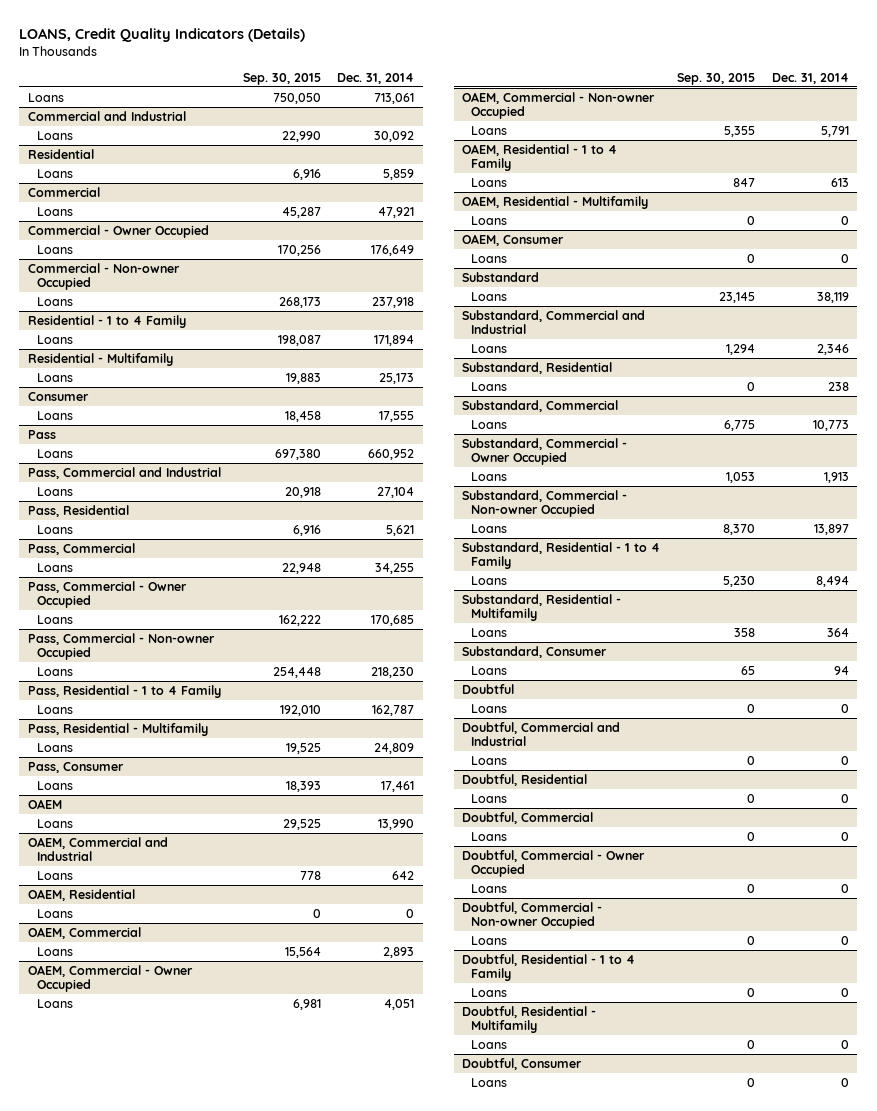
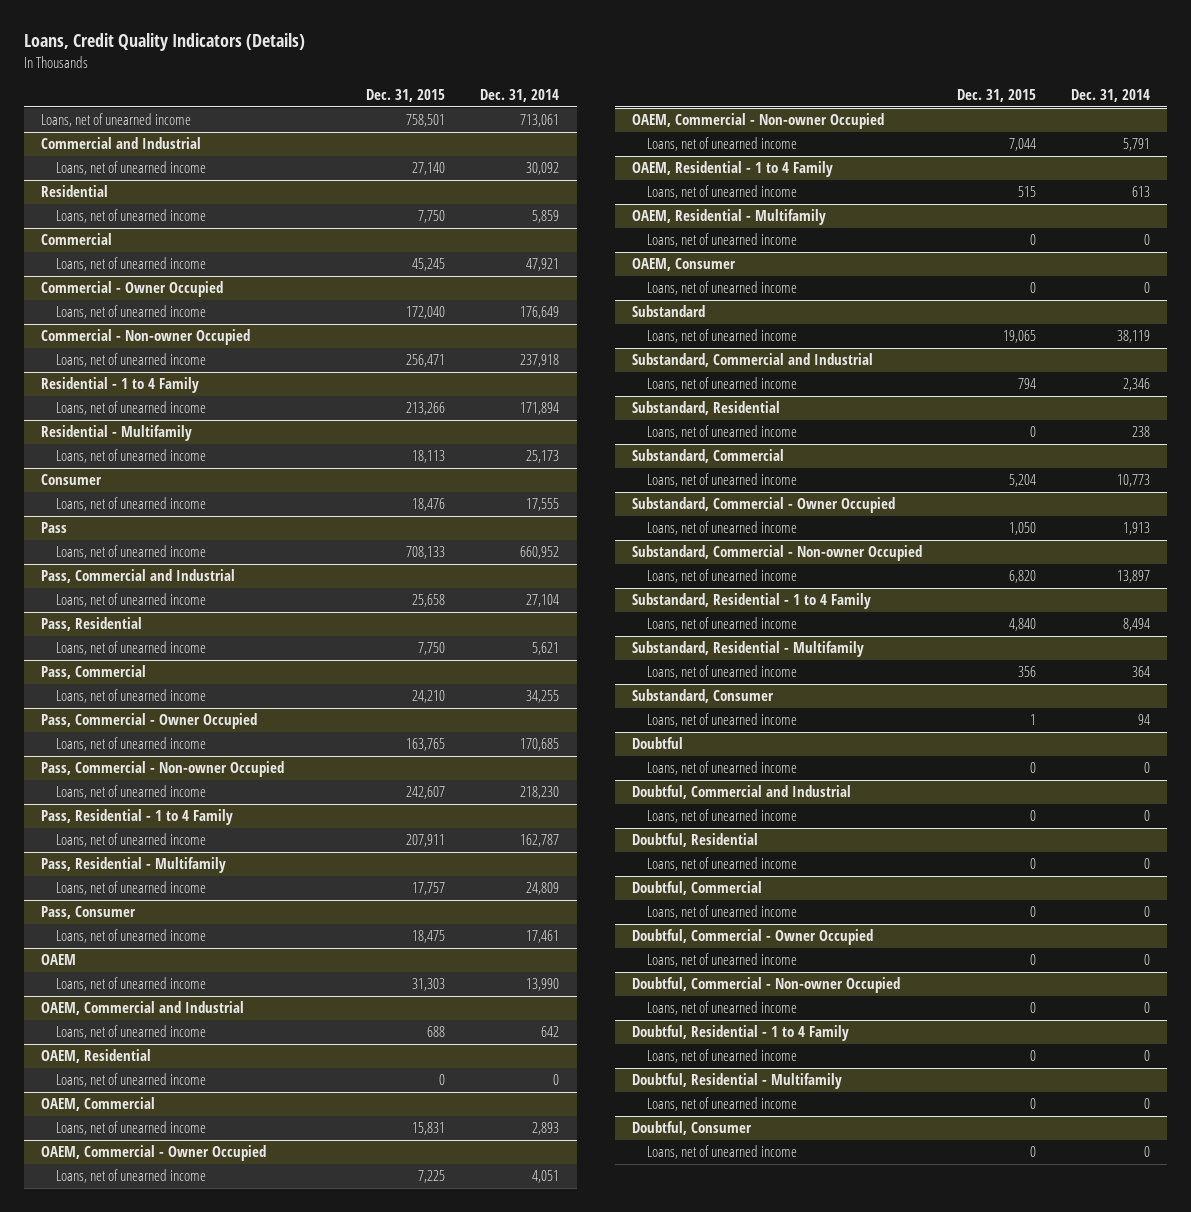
- LOANS, Credit Quality Indicators (Details)
+ Loans, Credit Quality Indicators (Details)
- | Sep. 30, 2015 | Dec. 31, 2014
+ | Dec. 31, 2015 | Dec. 31, 2014
- Loans | 750,050 | 713,061
+ Loans, net of unearned income | 758,501 | 713,061
@ Commercial and Industrial
- Loans | 22,990 | 30,092
+ Loans, net of unearned income | 27,140 | 30,092
@ Residential
- Loans | 6,916 | 5,859
+ Loans, net of unearned income | 7,750 | 5,859
@ Commercial
- Loans | 45,287 | 47,921
+ Loans, net of unearned income | 45,245 | 47,921
@ Commercial - Owner Occupied
- Loans | 170,256 | 176,649
+ Loans, net of unearned income | 172,040 | 176,649
@ Commercial - Non-owner Occupied
- Loans | 268,173 | 237,918
+ Loans, net of unearned income | 256,471 | 237,918
@ Residential - 1 to 4 Family
- Loans | 198,087 | 171,894
+ Loans, net of unearned income | 213,266 | 171,894
@ Residential - Multifamily
- Loans | 19,883 | 25,173
+ Loans, net of unearned income | 18,113 | 25,173
@ Consumer
- Loans | 18,458 | 17,555
+ Loans, net of unearned income | 18,476 | 17,555
@ Pass
- Loans | 697,380 | 660,952
+ Loans, net of unearned income | 708,133 | 660,952
@ Pass, Commercial and Industrial
- Loans | 20,918 | 27,104
+ Loans, net of unearned income | 25,658 | 27,104
@ Pass, Residential
- Loans | 6,916 | 5,621
+ Loans, net of unearned income | 7,750 | 5,621
@ Pass, Commercial
- Loans | 22,948 | 34,255
+ Loans, net of unearned income | 24,210 | 34,255
@ Pass, Commercial - Owner Occupied
- Loans | 162,222 | 170,685
+ Loans, net of unearned income | 163,765 | 170,685
@ Pass, Commercial - Non-owner Occupied
- Loans | 254,448 | 218,230
+ Loans, net of unearned income | 242,607 | 218,230
@ Pass, Residential - 1 to 4 Family
- Loans | 192,010 | 162,787
+ Loans, net of unearned income | 207,911 | 162,787
@ Pass, Residential - Multifamily
- Loans | 19,525 | 24,809
+ Loans, net of unearned income | 17,757 | 24,809
@ Pass, Consumer
- Loans | 18,393 | 17,461
+ Loans, net of unearned income | 18,475 | 17,461
@ OAEM
- Loans | 29,525 | 13,990
+ Loans, net of unearned income | 31,303 | 13,990
@ OAEM, Commercial and Industrial
- Loans | 778 | 642
+ Loans, net of unearned income | 688 | 642
@ OAEM, Residential
- Loans | 0 | 0
+ Loans, net of unearned income | 0 | 0
@ OAEM, Commercial
- Loans | 15,564 | 2,893
+ Loans, net of unearned income | 15,831 | 2,893
@ OAEM, Commercial - Owner Occupied
- Loans | 6,981 | 4,051
+ Loans, net of unearned income | 7,225 | 4,051
@ OAEM, Commercial - Non-owner Occupied
- Loans | 5,355 | 5,791
+ Loans, net of unearned income | 7,044 | 5,791
@ OAEM, Residential - 1 to 4 Family
- Loans | 847 | 613
+ Loans, net of unearned income | 515 | 613
@ OAEM, Residential - Multifamily
- Loans | 0 | 0
+ Loans, net of unearned income | 0 | 0
@ OAEM, Consumer
- Loans | 0 | 0
+ Loans, net of unearned income | 0 | 0
@ Substandard
- Loans | 23,145 | 38,119
+ Loans, net of unearned income | 19,065 | 38,119
@ Substandard, Commercial and Industrial
- Loans | 1,294 | 2,346
+ Loans, net of unearned income | 794 | 2,346
@ Substandard, Residential
- Loans | 0 | 238
+ Loans, net of unearned income | 0 | 238
@ Substandard, Commercial
- Loans | 6,775 | 10,773
+ Loans, net of unearned income | 5,204 | 10,773
@ Substandard, Commercial - Owner Occupied
- Loans | 1,053 | 1,913
+ Loans, net of unearned income | 1,050 | 1,913
@ Substandard, Commercial - Non-owner Occupied
- Loans | 8,370 | 13,897
+ Loans, net of unearned income | 6,820 | 13,897
@ Substandard, Residential - 1 to 4 Family
- Loans | 5,230 | 8,494
+ Loans, net of unearned income | 4,840 | 8,494
@ Substandard, Residential - Multifamily
- Loans | 358 | 364
+ Loans, net of unearned income | 356 | 364
@ Substandard, Consumer
- Loans | 65 | 94
+ Loans, net of unearned income | 1 | 94
@ Doubtful
- Loans | 0 | 0
+ Loans, net of unearned income | 0 | 0
@ Doubtful, Commercial and Industrial
- Loans | 0 | 0
+ Loans, net of unearned income | 0 | 0
@ Doubtful, Residential
- Loans | 0 | 0
+ Loans, net of unearned income | 0 | 0
@ Doubtful, Commercial
- Loans | 0 | 0
+ Loans, net of unearned income | 0 | 0
@ Doubtful, Commercial - Owner Occupied
- Loans | 0 | 0
+ Loans, net of unearned income | 0 | 0
@ Doubtful, Commercial - Non-owner Occupied
- Loans | 0 | 0
+ Loans, net of unearned income | 0 | 0
@ Doubtful, Residential - 1 to 4 Family
- Loans | 0 | 0
+ Loans, net of unearned income | 0 | 0
@ Doubtful, Residential - Multifamily
- Loans | 0 | 0
+ Loans, net of unearned income | 0 | 0
@ Doubtful, Consumer
- Loans | 0 | 0
+ Loans, net of unearned income | 0 | 0

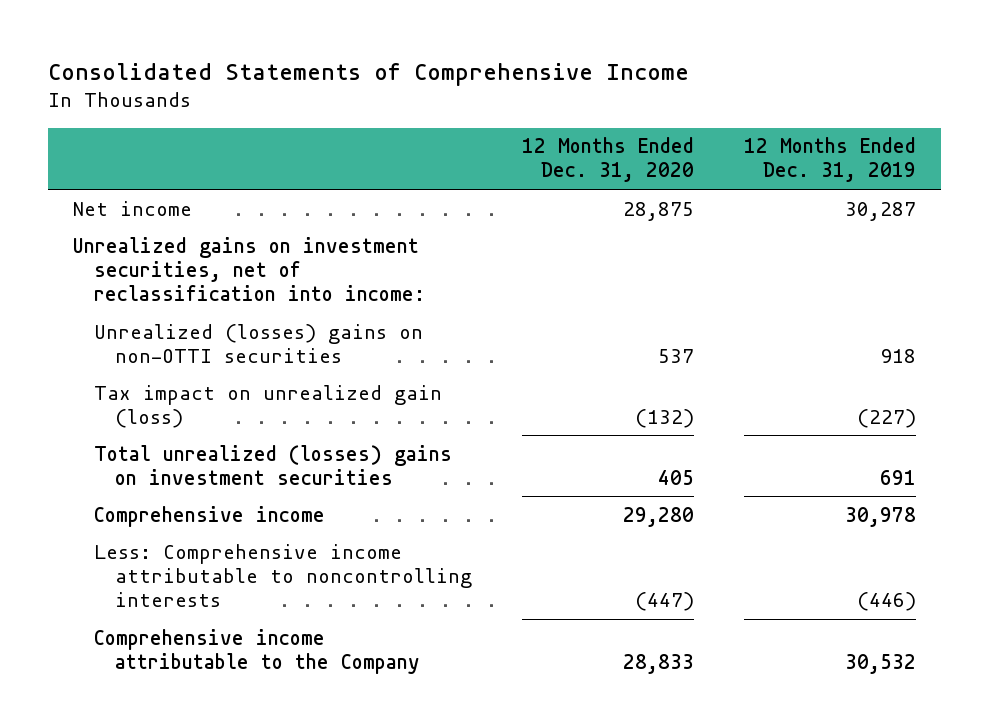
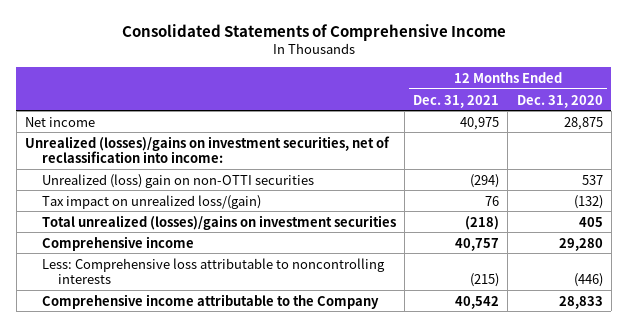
- | 12 Months Ended Dec. 31, 2020 | 12 Months Ended Dec. 31, 2019
+ | 12 Months Ended Dec. 31, 2021 | 12 Months Ended Dec. 31, 2020
- Unrealized gains on investment securities, net of reclassification into income:
- Unrealized (losses) gains on non-OTTI securities | 537 | 918
- Tax impact on unrealized gain (loss) | (132) | (227)
- Total unrealized (losses) gains on investment securities | 405 | 691
+ Unrealized (losses)/gains on investment securities, net of reclassification into income:
+ Unrealized (loss) gain on non-OTTI securities | (294) | 537
+ Tax impact on unrealized loss/(gain) | 76 | (132)
+ Total unrealized (losses)/gains on investment securities | (218) | 405
- Less: Comprehensive income attributable to noncontrolling interests | (447) | (446)
+ Less: Comprehensive loss attributable to noncontrolling interests | (215) | (446)

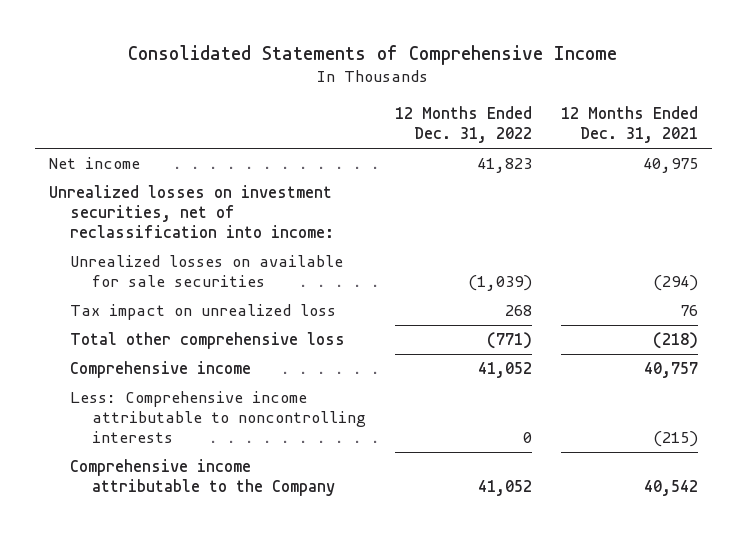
- | 12 Months Ended Dec. 31, 2021 | 12 Months Ended Dec. 31, 2020
+ | 12 Months Ended Dec. 31, 2022 | 12 Months Ended Dec. 31, 2021
- Unrealized (losses)/gains on investment securities, net of reclassification into income:
- Unrealized (loss) gain on non-OTTI securities | (294) | 537
- Tax impact on unrealized loss/(gain) | 76 | (132)
- Total unrealized (losses)/gains on investment securities | (218) | 405
+ Unrealized losses on investment securities, net of reclassification into income:
+ Unrealized losses on available for sale securities | (1,039) | (294)
+ Tax impact on unrealized loss | 268 | 76
+ Total other comprehensive loss | (771) | (218)
- Less: Comprehensive loss attributable to noncontrolling interests | (215) | (446)
+ Less: Comprehensive income attributable to noncontrolling interests | 0 | (215)

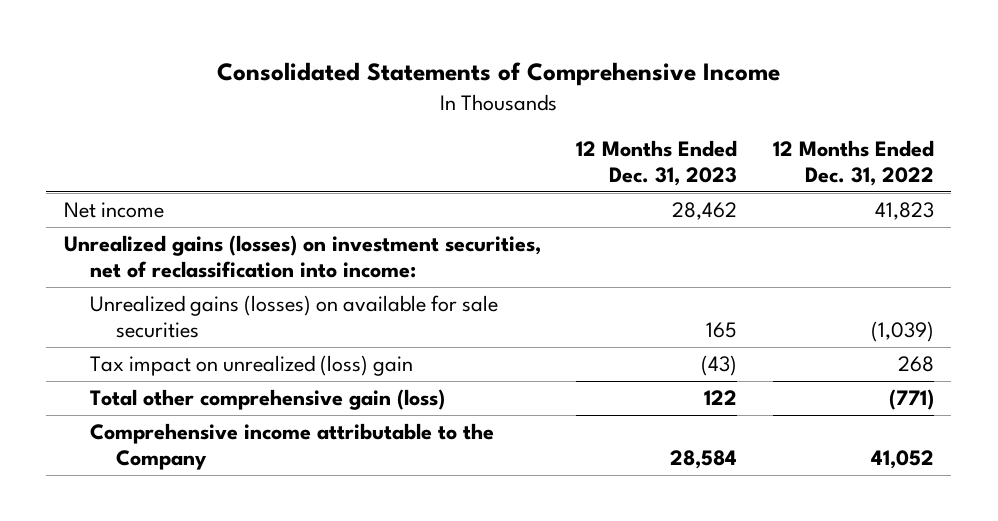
- | 12 Months Ended Dec. 31, 2022 | 12 Months Ended Dec. 31, 2021
+ | 12 Months Ended Dec. 31, 2023 | 12 Months Ended Dec. 31, 2022
- Unrealized losses on investment securities, net of reclassification into income:
- Unrealized losses on available for sale securities | (1,039) | (294)
- Tax impact on unrealized loss | 268 | 76
- Total other comprehensive loss | (771) | (218)
- Comprehensive income | 41,052 | 40,757
- Less: Comprehensive income attributable to noncontrolling interests | 0 | (215)
+ Unrealized gains (losses) on investment securities, net of reclassification into income:
+ Unrealized gains (losses) on available for sale securities | 165 | (1,039)
+ Tax impact on unrealized (loss) gain | (43) | 268
+ Total other comprehensive gain (loss) | 122 | (771)

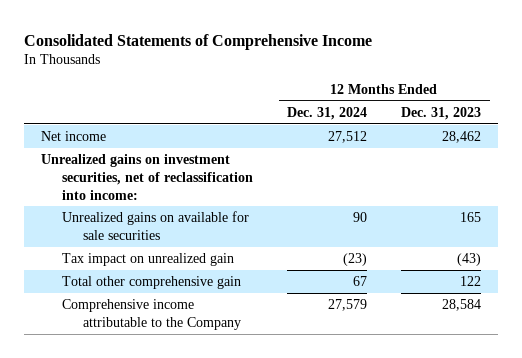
- | 12 Months Ended Dec. 31, 2023 | 12 Months Ended Dec. 31, 2022
+ | 12 Months Ended Dec. 31, 2024 | 12 Months Ended Dec. 31, 2023
- Unrealized gains (losses) on investment securities, net of reclassification into income:
- Unrealized gains (losses) on available for sale securities | 165 | (1,039)
- Tax impact on unrealized (loss) gain | (43) | 268
- Total other comprehensive gain (loss) | 122 | (771)
+ Unrealized gains on investment securities, net of reclassification into income:
+ Unrealized gains on available for sale securities | 90 | 165
+ Tax impact on unrealized gain | (23) | (43)
+ Total other comprehensive gain | 67 | 122

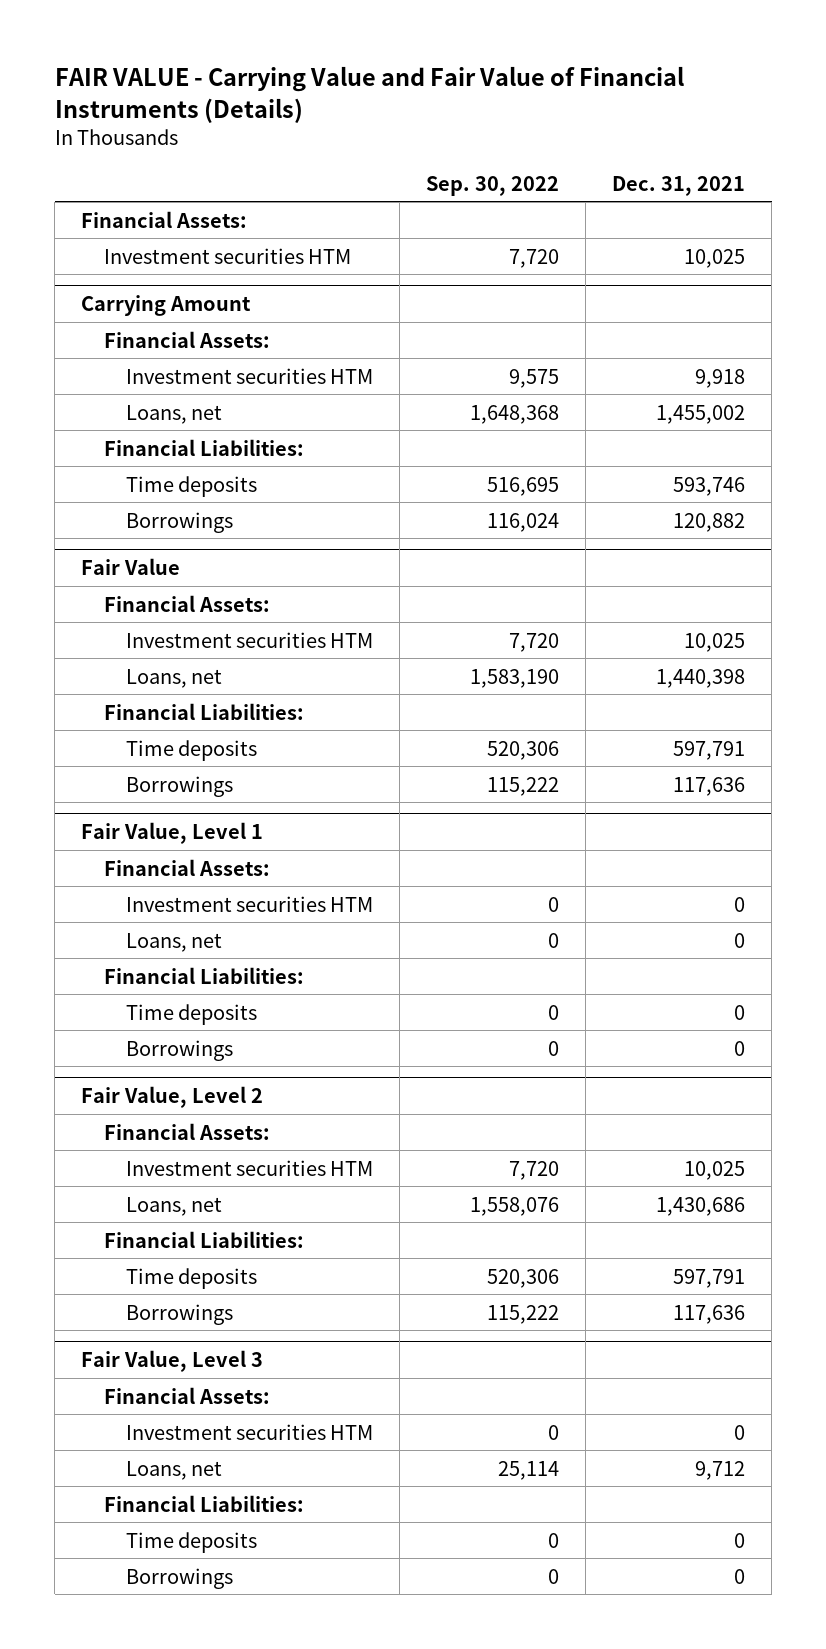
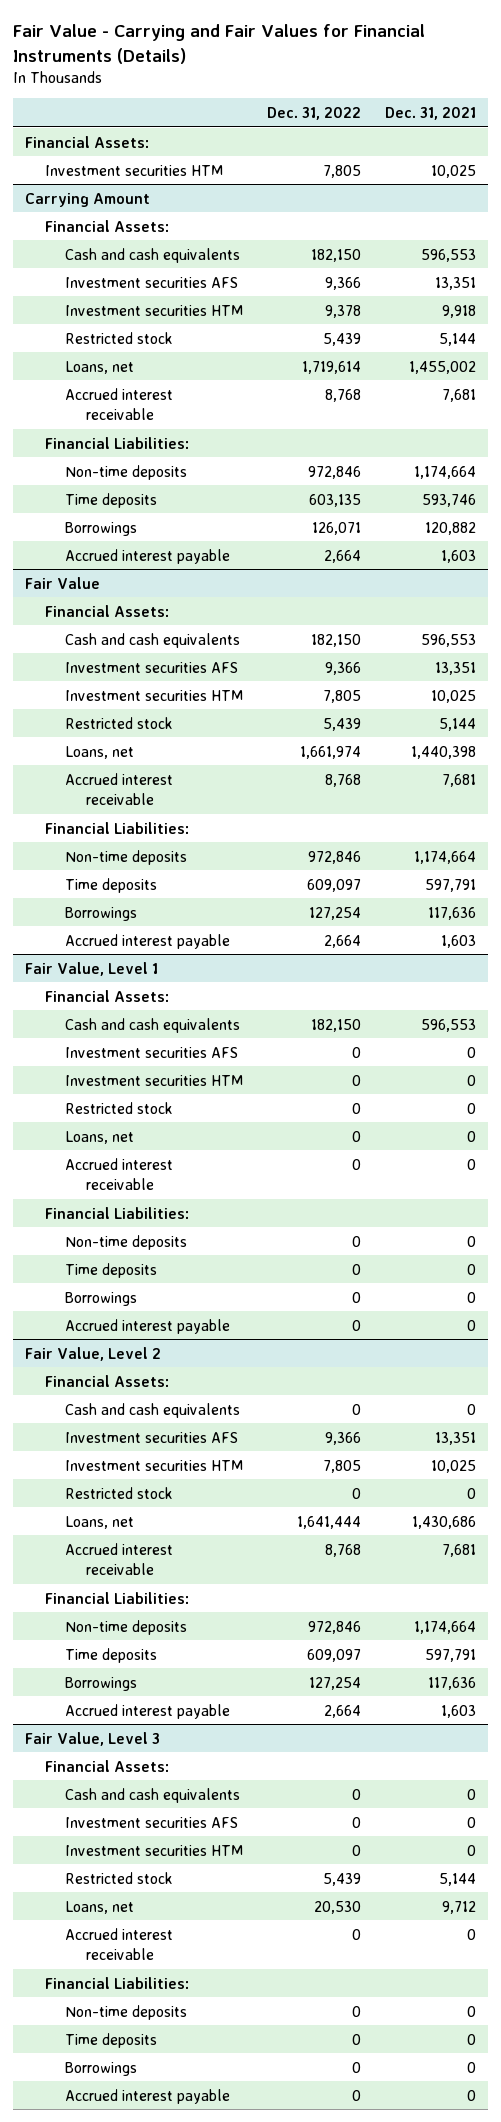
- FAIR VALUE - Carrying Value and Fair Value of Financial Instruments (Details)
+ Fair Value - Carrying and Fair Values for Financial Instruments (Details)
- | Sep. 30, 2022 | Dec. 31, 2021
+ | Dec. 31, 2022 | Dec. 31, 2021
@ Carrying Amount
+ Cash and cash equivalents | 182,150 | 596,553
+ Investment securities AFS | 9,366 | 13,351
+ Restricted stock | 5,439 | 5,144
+ Accrued interest receivable | 8,768 | 7,681
+ Non-time deposits | 972,846 | 1,174,664
+ Accrued interest payable | 2,664 | 1,603
@ Fair Value
+ Cash and cash equivalents | 182,150 | 596,553
+ Investment securities AFS | 9,366 | 13,351
+ Restricted stock | 5,439 | 5,144
+ Accrued interest receivable | 8,768 | 7,681
+ Non-time deposits | 972,846 | 1,174,664
+ Accrued interest payable | 2,664 | 1,603
@ Fair Value, Level 1
+ Cash and cash equivalents | 182,150 | 596,553
+ Investment securities AFS | 0 | 0
+ Restricted stock | 0 | 0
+ Accrued interest receivable | 0 | 0
+ Non-time deposits | 0 | 0
+ Accrued interest payable | 0 | 0
@ Fair Value, Level 2
+ Cash and cash equivalents | 0 | 0
+ Investment securities AFS | 9,366 | 13,351
+ Restricted stock | 0 | 0
+ Accrued interest receivable | 8,768 | 7,681
+ Non-time deposits | 972,846 | 1,174,664
+ Accrued interest payable | 2,664 | 1,603
@ Fair Value, Level 3
+ Cash and cash equivalents | 0 | 0
+ Investment securities AFS | 0 | 0
+ Restricted stock | 5,439 | 5,144
+ Accrued interest receivable | 0 | 0
+ Non-time deposits | 0 | 0
+ Accrued interest payable | 0 | 0

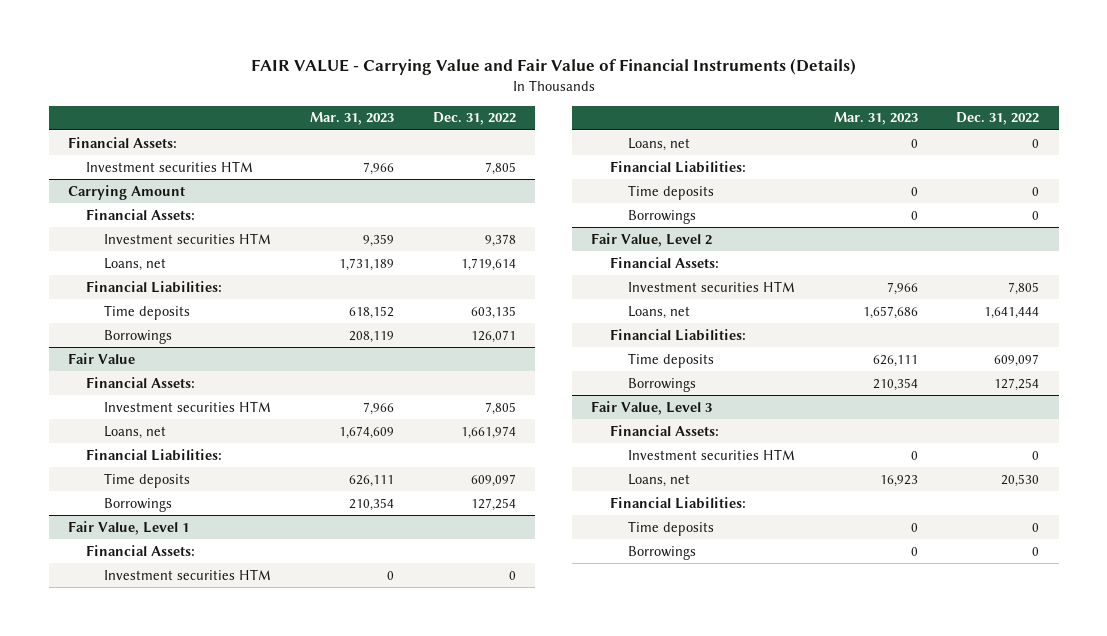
- Fair Value - Carrying and Fair Values for Financial Instruments (Details)
+ FAIR VALUE - Carrying Value and Fair Value of Financial Instruments (Details)
- | Dec. 31, 2022 | Dec. 31, 2021
+ | Mar. 31, 2023 | Dec. 31, 2022
@ Carrying Amount
- Cash and cash equivalents | 182,150 | 596,553
- Investment securities AFS | 9,366 | 13,351
- Restricted stock | 5,439 | 5,144
- Accrued interest receivable | 8,768 | 7,681
- Non-time deposits | 972,846 | 1,174,664
- Accrued interest payable | 2,664 | 1,603
@ Fair Value
- Cash and cash equivalents | 182,150 | 596,553
- Investment securities AFS | 9,366 | 13,351
- Restricted stock | 5,439 | 5,144
- Accrued interest receivable | 8,768 | 7,681
- Non-time deposits | 972,846 | 1,174,664
- Accrued interest payable | 2,664 | 1,603
@ Fair Value, Level 1
- Cash and cash equivalents | 182,150 | 596,553
- Investment securities AFS | 0 | 0
- Restricted stock | 0 | 0
- Accrued interest receivable | 0 | 0
- Non-time deposits | 0 | 0
- Accrued interest payable | 0 | 0
@ Fair Value, Level 2
- Cash and cash equivalents | 0 | 0
- Investment securities AFS | 9,366 | 13,351
- Restricted stock | 0 | 0
- Accrued interest receivable | 8,768 | 7,681
- Non-time deposits | 972,846 | 1,174,664
- Accrued interest payable | 2,664 | 1,603
@ Fair Value, Level 3
- Cash and cash equivalents | 0 | 0
- Investment securities AFS | 0 | 0
- Restricted stock | 5,439 | 5,144
- Accrued interest receivable | 0 | 0
- Non-time deposits | 0 | 0
- Accrued interest payable | 0 | 0

